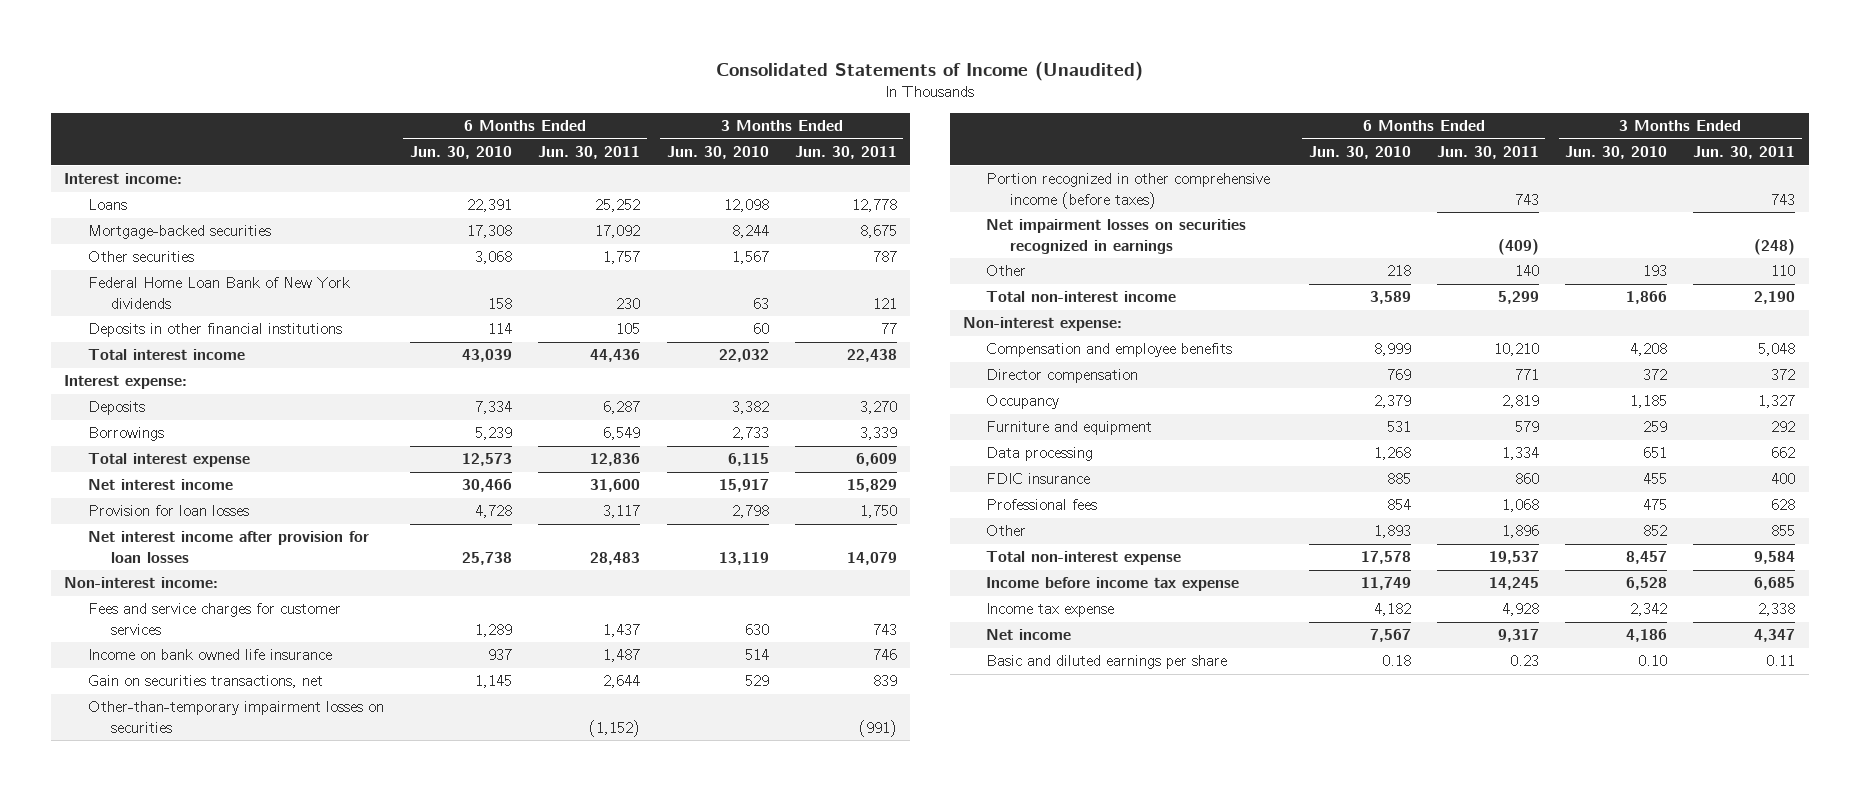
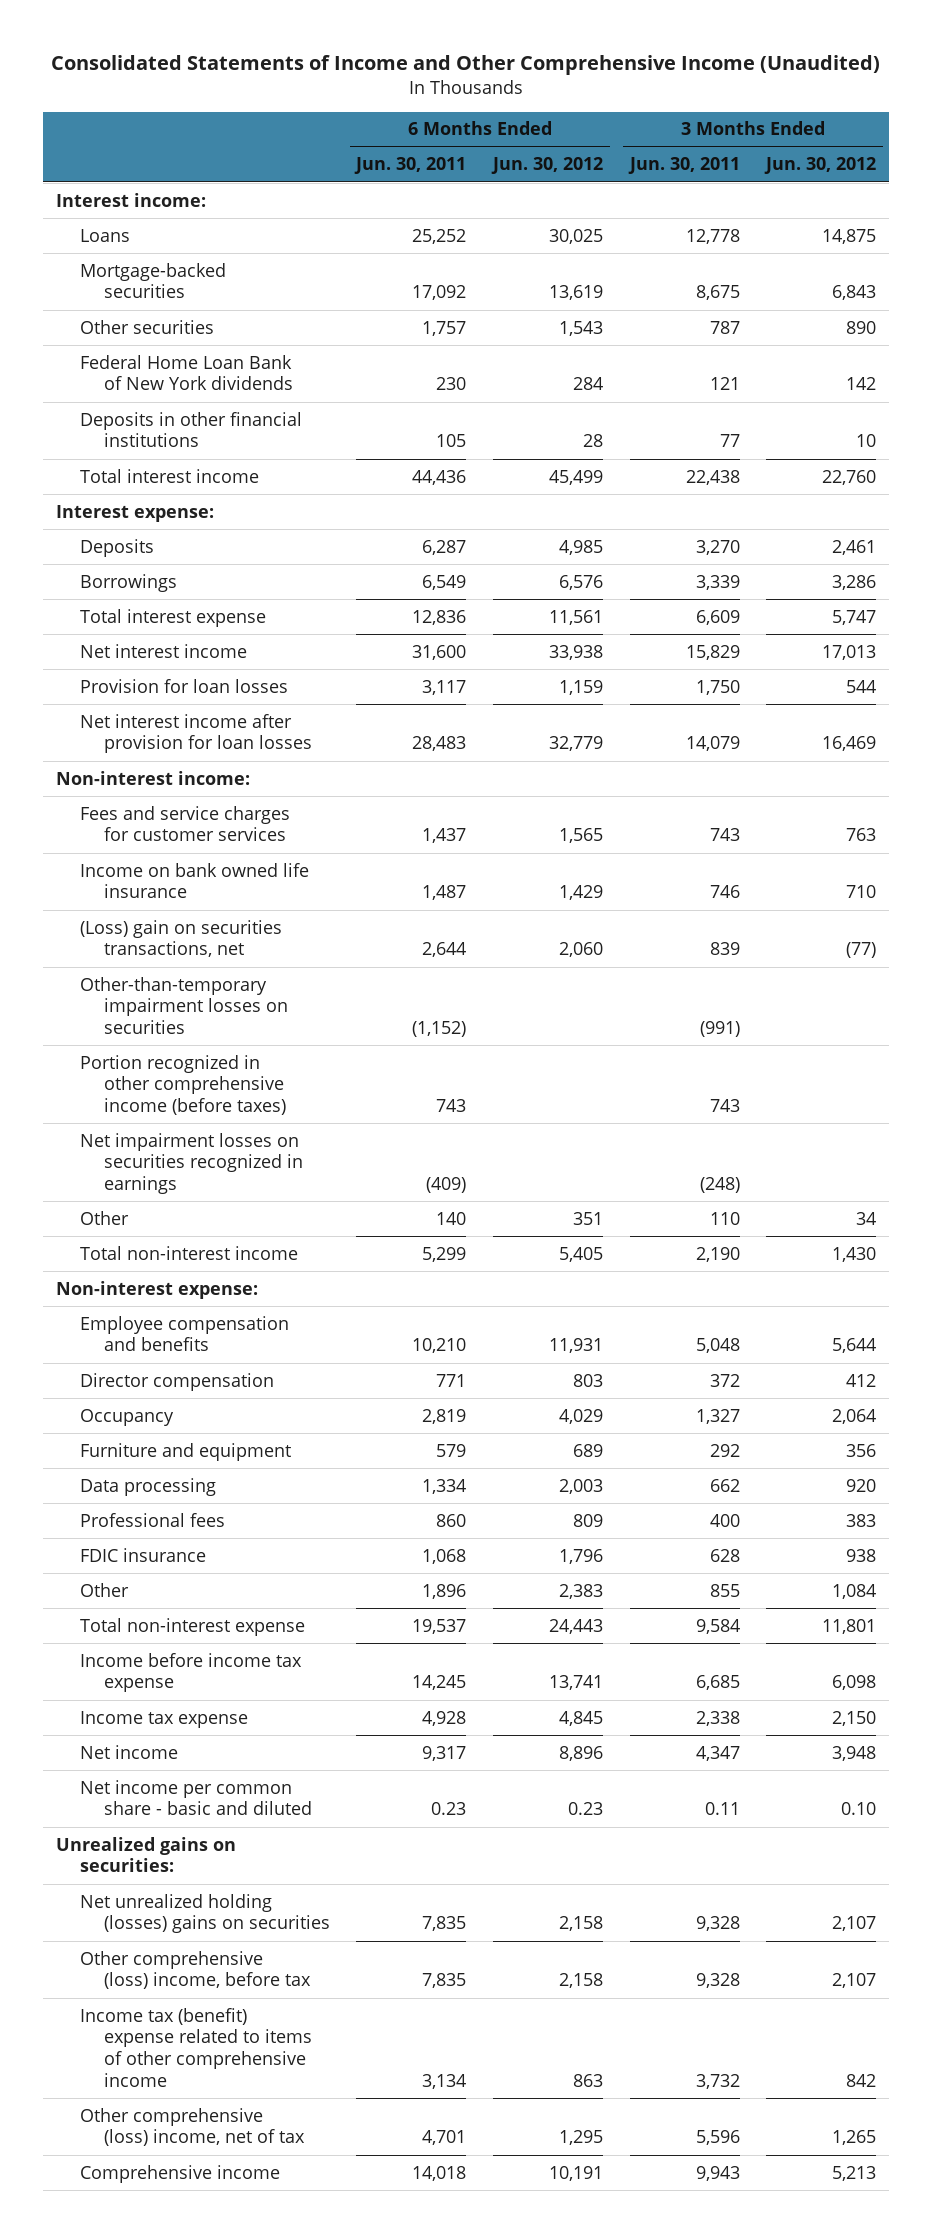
- Consolidated Statements of Income (Unaudited)
+ Consolidated Statements of Income and Other Comprehensive Income (Unaudited)
- | 6 Months Ended Jun. 30, 2010 | 6 Months Ended Jun. 30, 2011 | 3 Months Ended Jun. 30, 2010 | 3 Months Ended Jun. 30, 2011
+ | 6 Months Ended Jun. 30, 2011 | 6 Months Ended Jun. 30, 2012 | 3 Months Ended Jun. 30, 2011 | 3 Months Ended Jun. 30, 2012
- Gain on securities transactions, net | 1,145 | 2,644 | 529 | 839
+ (Loss) gain on securities transactions, net | 2,644 | 2,060 | 839 | (77)
- Compensation and employee benefits | 8,999 | 10,210 | 4,208 | 5,048
+ Employee compensation and benefits | 10,210 | 11,931 | 5,048 | 5,644
- FDIC insurance | 885 | 860 | 455 | 400
- Professional fees | 854 | 1,068 | 475 | 628
+ Professional fees | 860 | 809 | 400 | 383
+ FDIC insurance | 1,068 | 1,796 | 628 | 938
- Basic and diluted earnings per share | 0.18 | 0.23 | 0.10 | 0.11
+ Net income per common share - basic and diluted | 0.23 | 0.23 | 0.11 | 0.10
+ Unrealized gains on securities:
+ Net unrealized holding (losses) gains on securities | 7,835 | 2,158 | 9,328 | 2,107
+ Other comprehensive (loss) income, before tax | 7,835 | 2,158 | 9,328 | 2,107
+ Income tax (benefit) expense related to items of other comprehensive income | 3,134 | 863 | 3,732 | 842
+ Other comprehensive (loss) income, net of tax | 4,701 | 1,295 | 5,596 | 1,265
+ Comprehensive income | 14,018 | 10,191 | 9,943 | 5,213

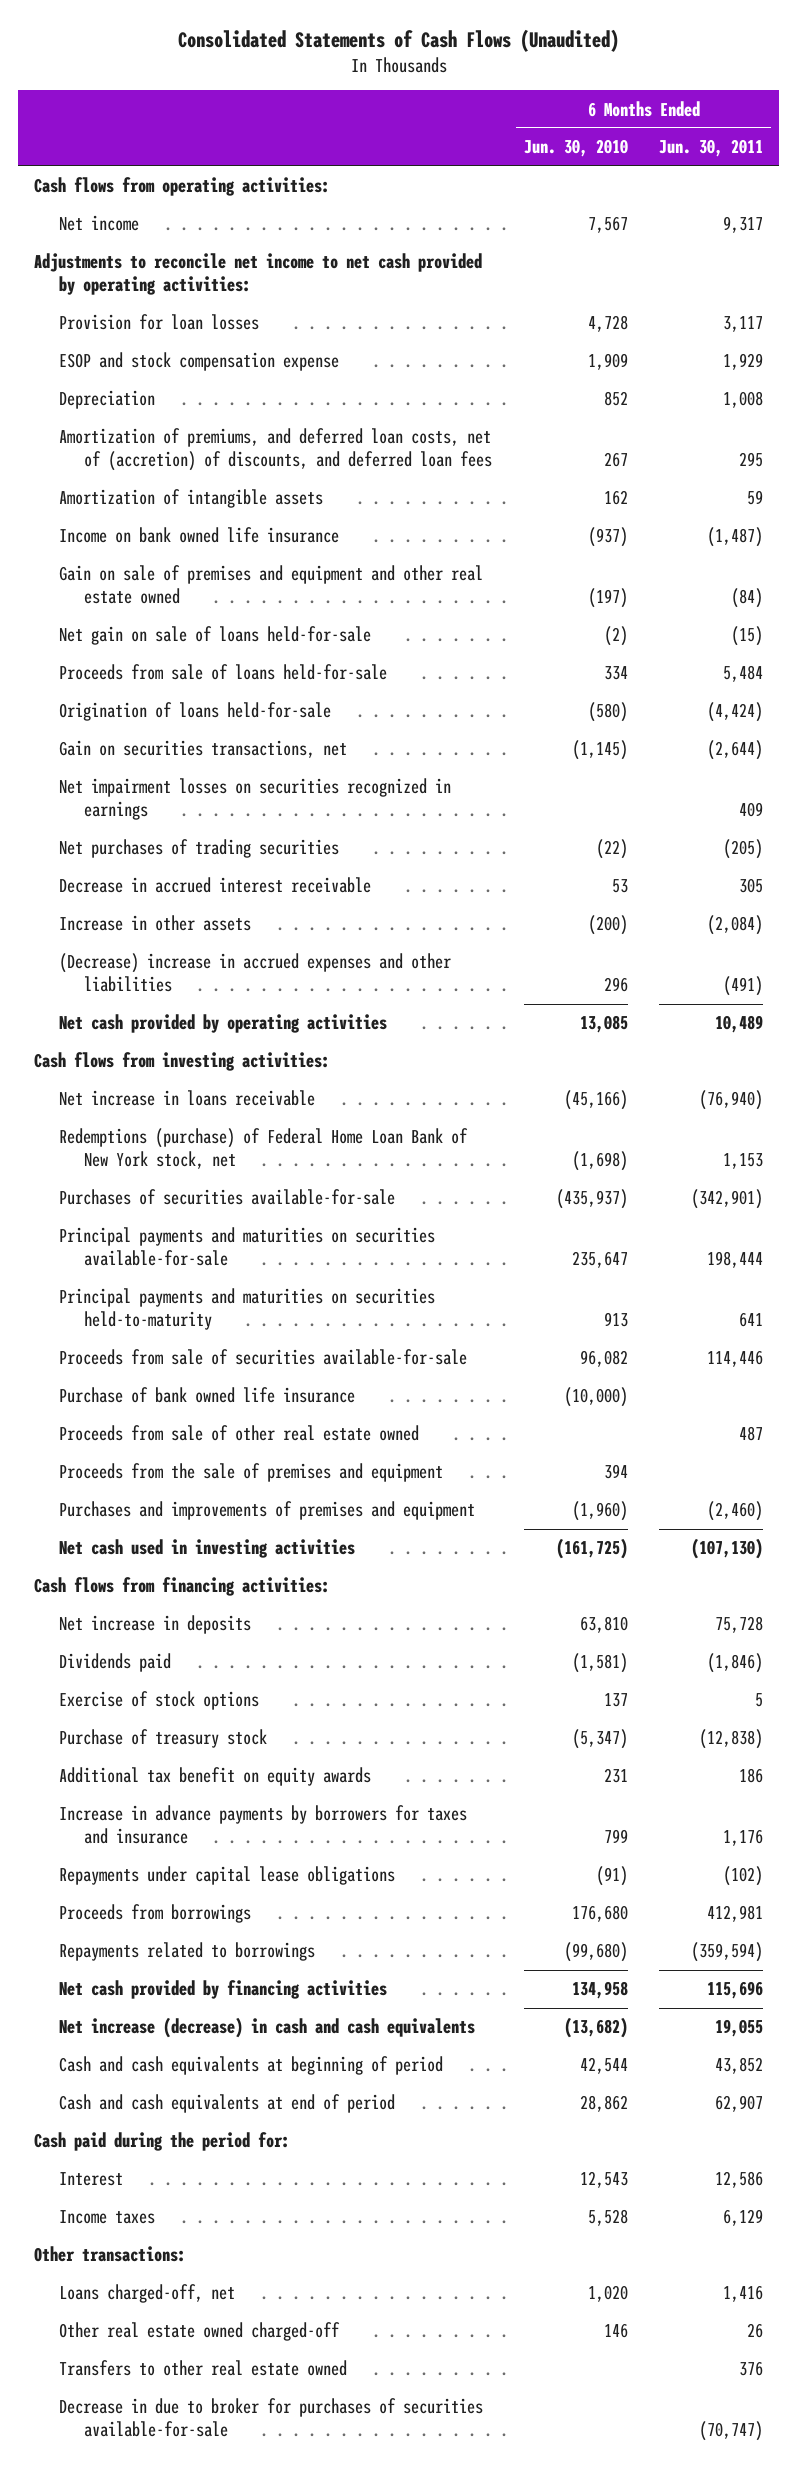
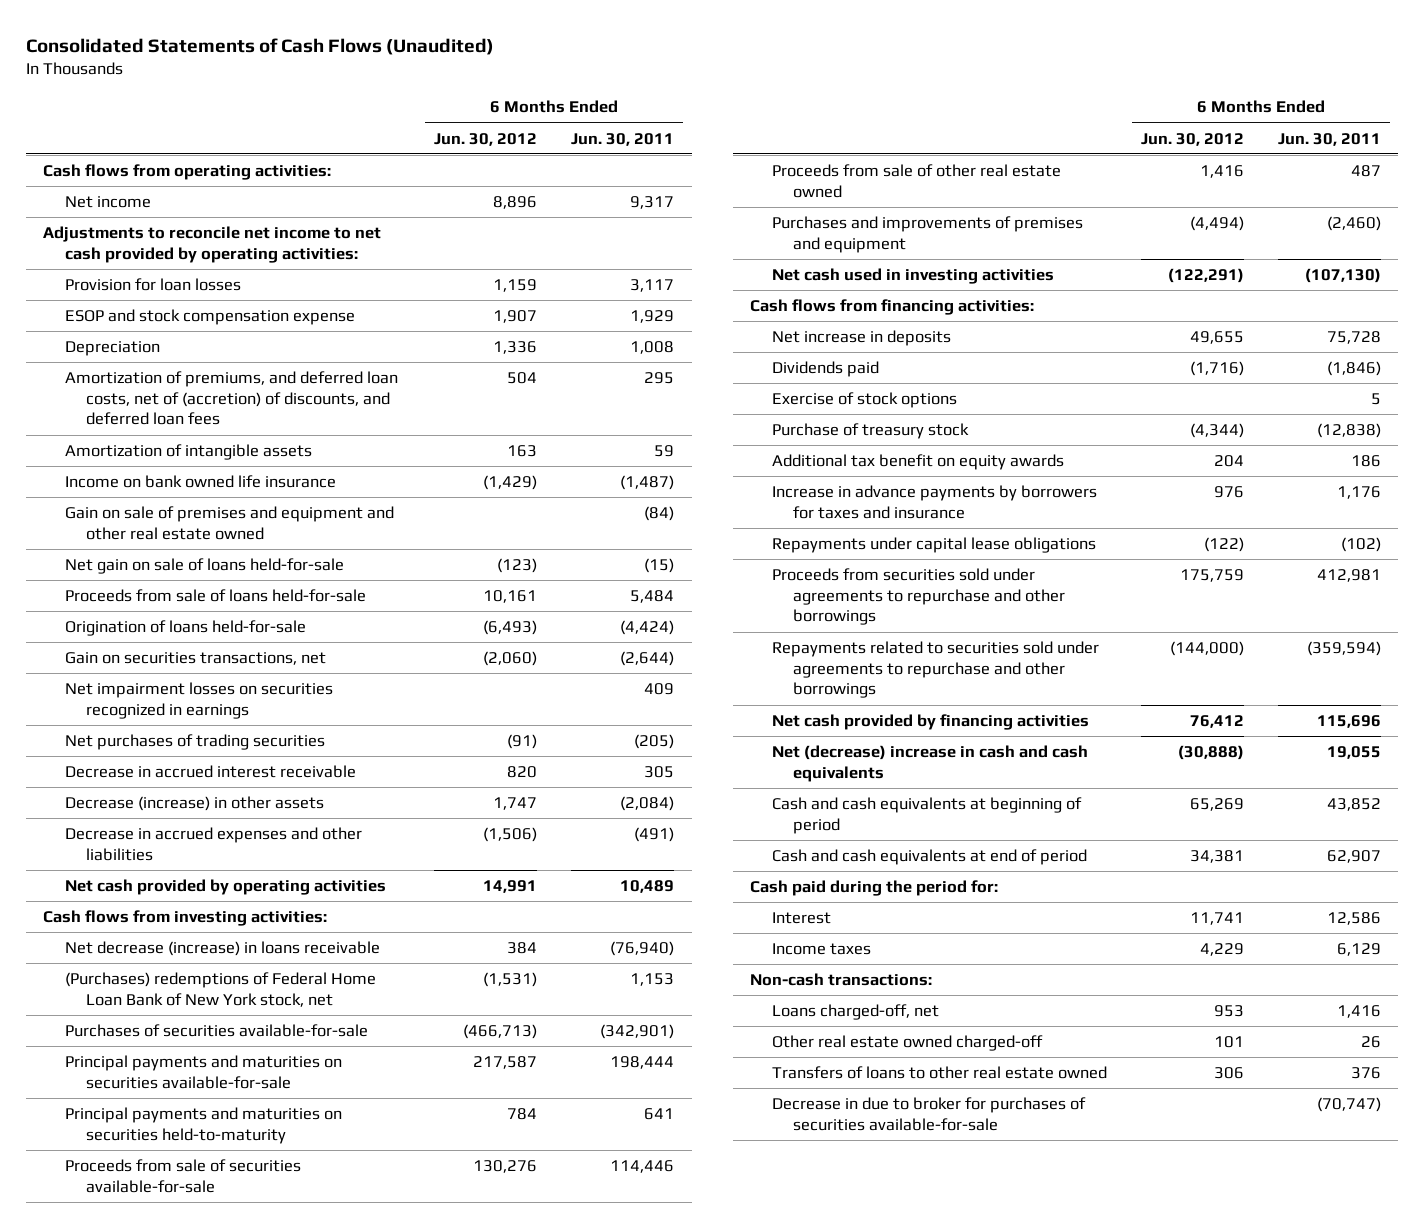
- | 6 Months Ended Jun. 30, 2010 | 6 Months Ended Jun. 30, 2011
+ | 6 Months Ended Jun. 30, 2012 | 6 Months Ended Jun. 30, 2011
- Increase in other assets | (200) | (2,084)
- (Decrease) increase in accrued expenses and other liabilities | 296 | (491)
+ Decrease (increase) in other assets | 1,747 | (2,084)
+ Decrease in accrued expenses and other liabilities | (1,506) | (491)
- Net increase in loans receivable | (45,166) | (76,940)
- Redemptions (purchase) of Federal Home Loan Bank of New York stock, net | (1,698) | 1,153
+ Net decrease (increase) in loans receivable | 384 | (76,940)
+ (Purchases) redemptions of Federal Home Loan Bank of New York stock, net | (1,531) | 1,153
- Purchase of bank owned life insurance | (10,000) |
- Proceeds from the sale of premises and equipment | 394 |
- Proceeds from borrowings | 176,680 | 412,981
- Repayments related to borrowings | (99,680) | (359,594)
+ Proceeds from securities sold under agreements to repurchase and other borrowings | 175,759 | 412,981
+ Repayments related to securities sold under agreements to repurchase and other borrowings | (144,000) | (359,594)
- Net increase (decrease) in cash and cash equivalents | (13,682) | 19,055
+ Net (decrease) increase in cash and cash equivalents | (30,888) | 19,055
- Other transactions:
+ Non-cash transactions:
- Transfers to other real estate owned | | 376
+ Transfers of loans to other real estate owned | 306 | 376

